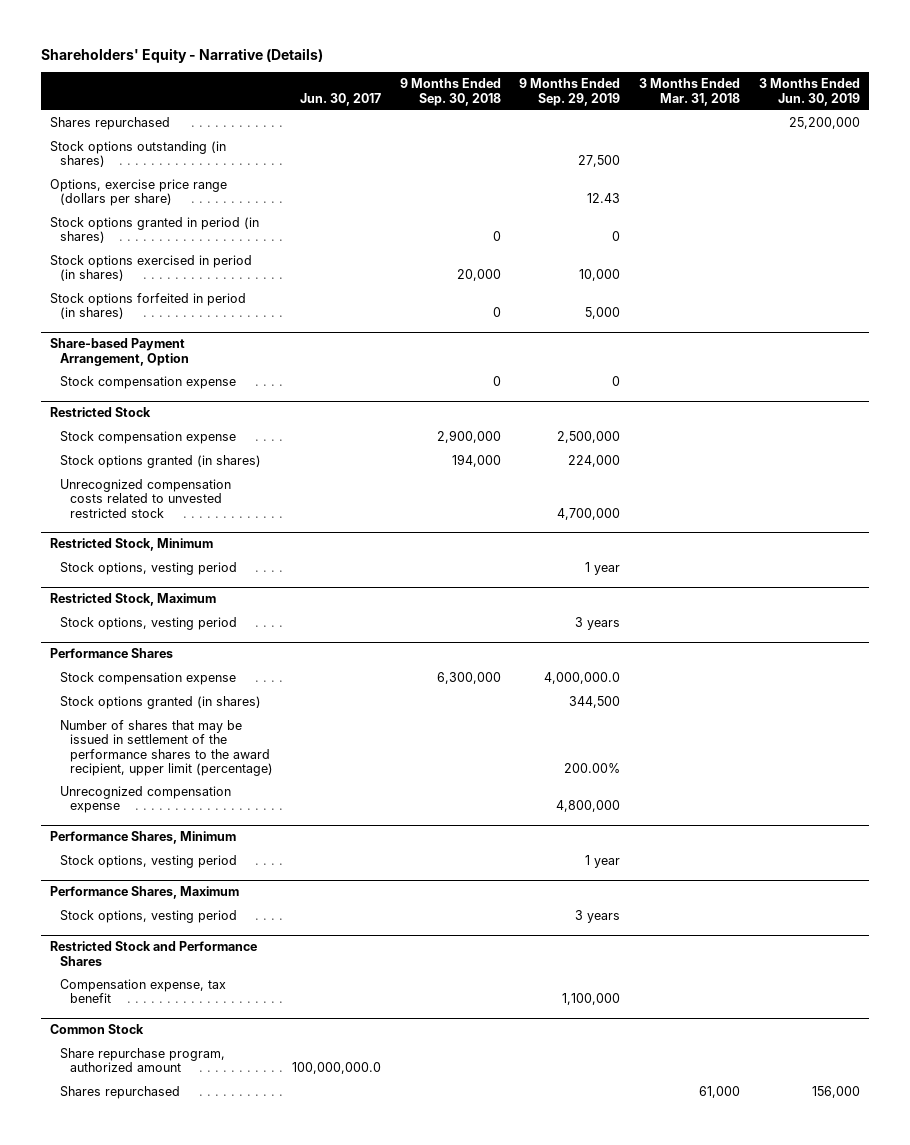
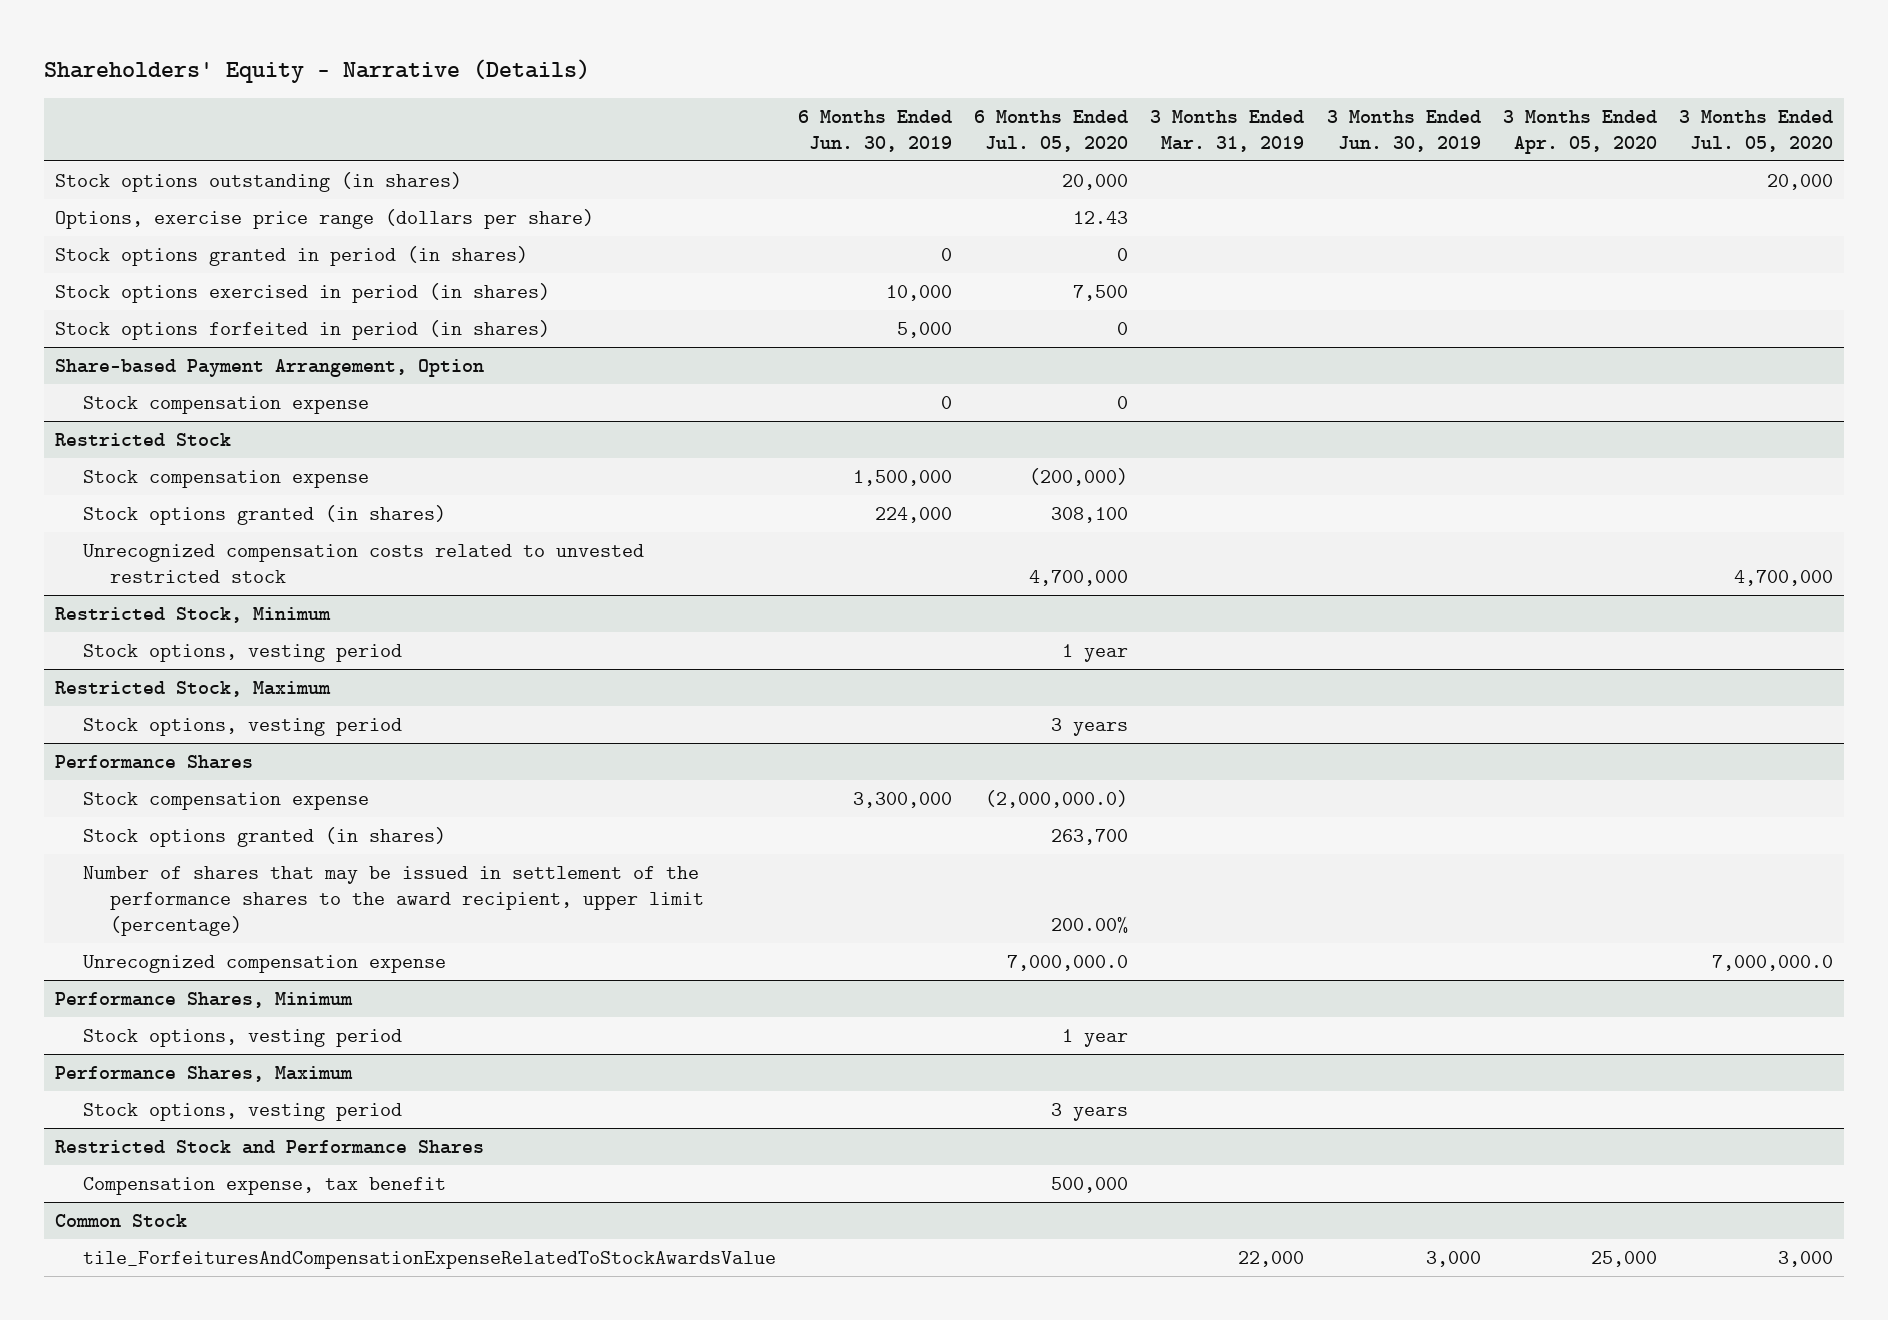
- | Jun. 30, 2017 | 9 Months Ended Sep. 30, 2018 | 9 Months Ended Sep. 29, 2019 | 3 Months Ended Mar. 31, 2018 | 3 Months Ended Jun. 30, 2019
+ | 6 Months Ended Jun. 30, 2019 | 6 Months Ended Jul. 05, 2020 | 3 Months Ended Mar. 31, 2019 | 3 Months Ended Jun. 30, 2019 | 3 Months Ended Apr. 05, 2020 | 3 Months Ended Jul. 05, 2020
- Shares repurchased | | | | | 25,200,000
@ Common Stock
- Share repurchase program, authorized amount | 100,000,000.0 | | | |
- Shares repurchased | | | | 61,000 | 156,000
+ tile_ForfeituresAndCompensationExpenseRelatedToStockAwardsValue | | | 22,000 | 3,000 | 25,000 | 3,000

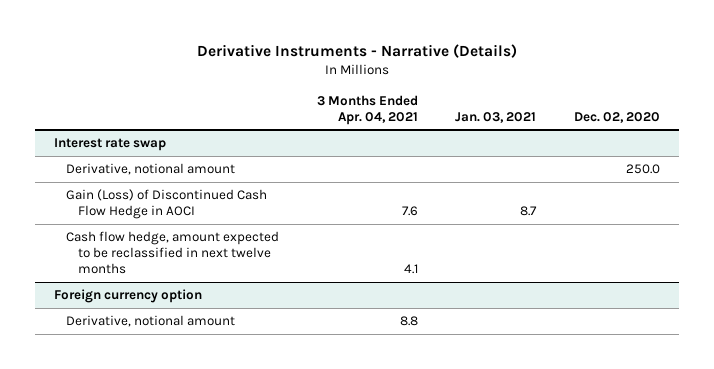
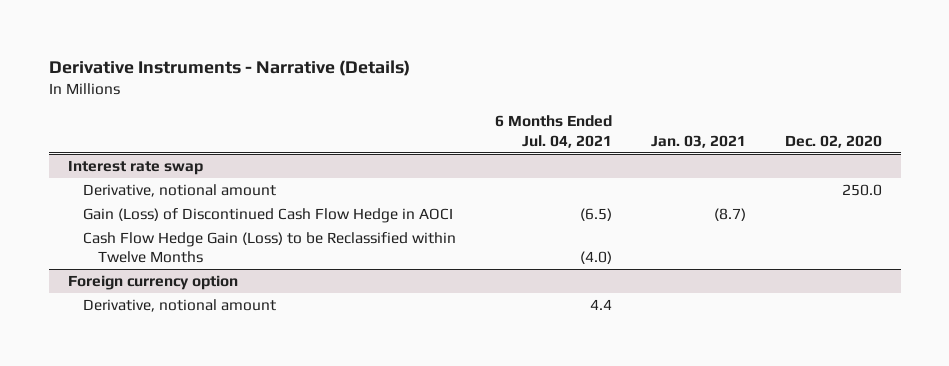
- | 3 Months Ended Apr. 04, 2021 | Jan. 03, 2021 | Dec. 02, 2020
+ | 6 Months Ended Jul. 04, 2021 | Jan. 03, 2021 | Dec. 02, 2020
@ Interest rate swap
- Gain (Loss) of Discontinued Cash Flow Hedge in AOCI | 7.6 | 8.7 |
- Cash flow hedge, amount expected to be reclassified in next twelve months | 4.1 | |
+ Gain (Loss) of Discontinued Cash Flow Hedge in AOCI | (6.5) | (8.7) |
+ Cash Flow Hedge Gain (Loss) to be Reclassified within Twelve Months | (4.0) | |

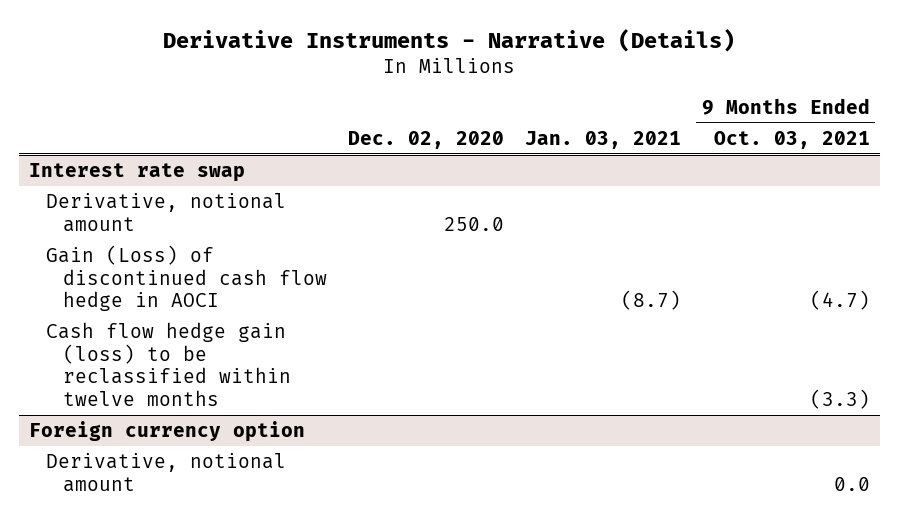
- | 6 Months Ended Jul. 04, 2021 | Jan. 03, 2021 | Dec. 02, 2020
+ | Dec. 02, 2020 | Jan. 03, 2021 | 9 Months Ended Oct. 03, 2021
@ Interest rate swap
- Gain (Loss) of Discontinued Cash Flow Hedge in AOCI | (6.5) | (8.7) |
- Cash Flow Hedge Gain (Loss) to be Reclassified within Twelve Months | (4.0) | |
+ Gain (Loss) of discontinued cash flow hedge in AOCI | | (8.7) | (4.7)
+ Cash flow hedge gain (loss) to be reclassified within twelve months | | | (3.3)

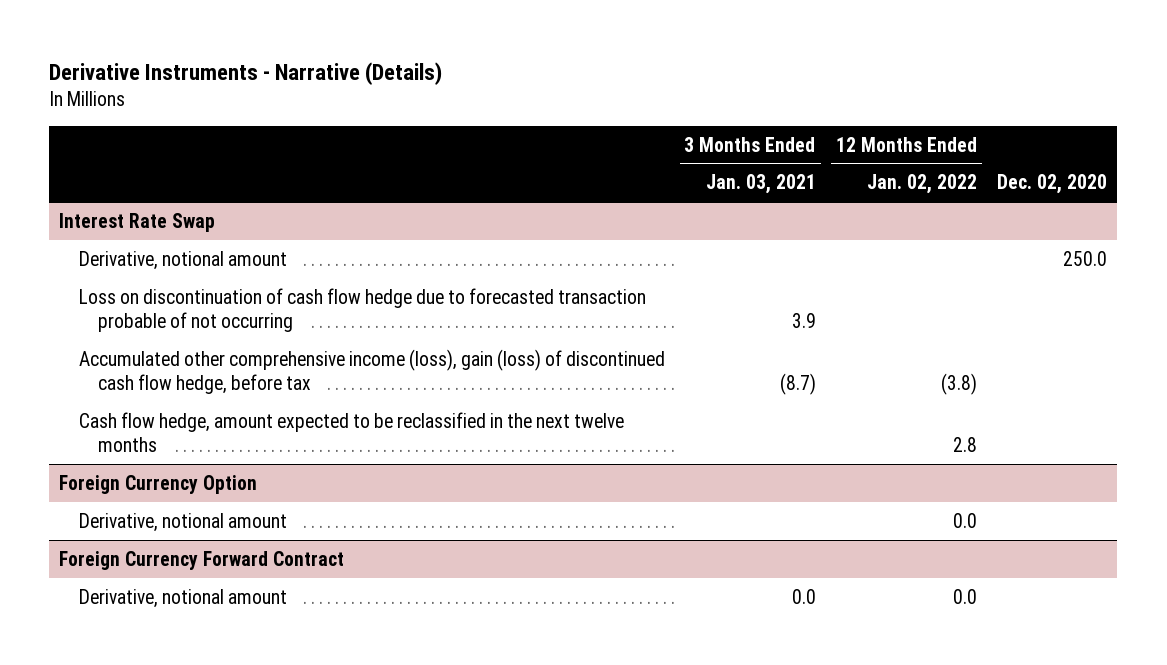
- | Dec. 02, 2020 | Jan. 03, 2021 | 9 Months Ended Oct. 03, 2021
+ | 3 Months Ended Jan. 03, 2021 | 12 Months Ended Jan. 02, 2022 | Dec. 02, 2020
- Interest rate swap
+ Interest Rate Swap
- Gain (Loss) of discontinued cash flow hedge in AOCI | | (8.7) | (4.7)
- Cash flow hedge gain (loss) to be reclassified within twelve months | | | (3.3)
- Foreign currency option
+ Loss on discontinuation of cash flow hedge due to forecasted transaction probable of not occurring | 3.9 | |
+ Accumulated other comprehensive income (loss), gain (loss) of discontinued cash flow hedge, before tax | (8.7) | (3.8) |
+ Cash flow hedge, amount expected to be reclassified in the next twelve months | | 2.8 |
+ Foreign Currency Option
+ Foreign Currency Forward Contract
+ Derivative, notional amount | 0.0 | 0.0 |

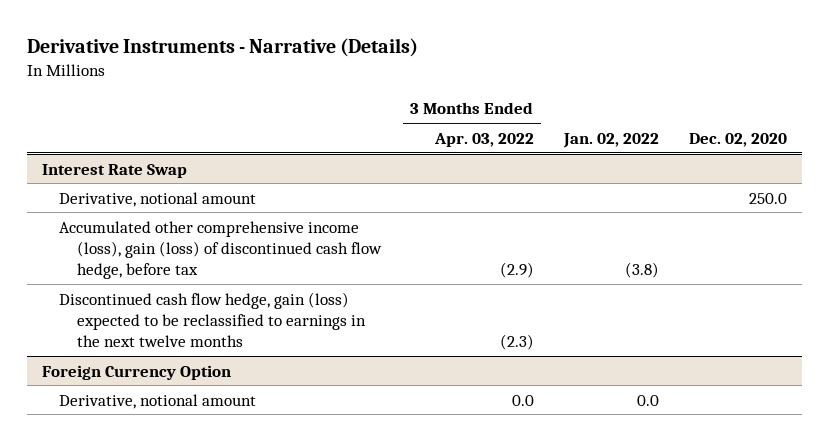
- | 3 Months Ended Jan. 03, 2021 | 12 Months Ended Jan. 02, 2022 | Dec. 02, 2020
+ | 3 Months Ended Apr. 03, 2022 | Jan. 02, 2022 | Dec. 02, 2020
@ Interest Rate Swap
- Loss on discontinuation of cash flow hedge due to forecasted transaction probable of not occurring | 3.9 | |
- Cash flow hedge, amount expected to be reclassified in the next twelve months | | 2.8 |
+ Discontinued cash flow hedge, gain (loss) expected to be reclassified to earnings in the next twelve months | (2.3) | |
- Foreign Currency Forward Contract
- Derivative, notional amount | 0.0 | 0.0 |

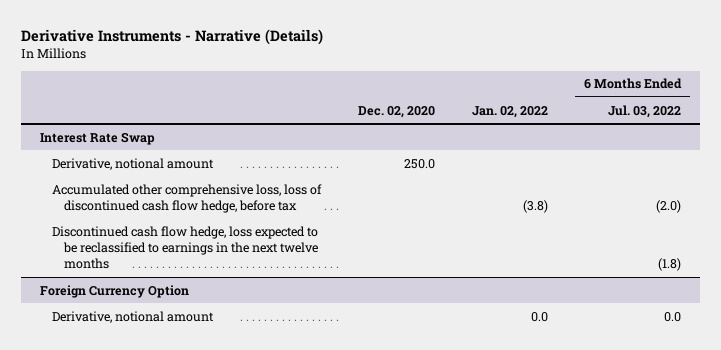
- | 3 Months Ended Apr. 03, 2022 | Jan. 02, 2022 | Dec. 02, 2020
+ | Dec. 02, 2020 | Jan. 02, 2022 | 6 Months Ended Jul. 03, 2022
@ Interest Rate Swap
- Accumulated other comprehensive income (loss), gain (loss) of discontinued cash flow hedge, before tax | (2.9) | (3.8) |
- Discontinued cash flow hedge, gain (loss) expected to be reclassified to earnings in the next twelve months | (2.3) | |
+ Accumulated other comprehensive loss, loss of discontinued cash flow hedge, before tax | | (3.8) | (2.0)
+ Discontinued cash flow hedge, loss expected to be reclassified to earnings in the next twelve months | | | (1.8)

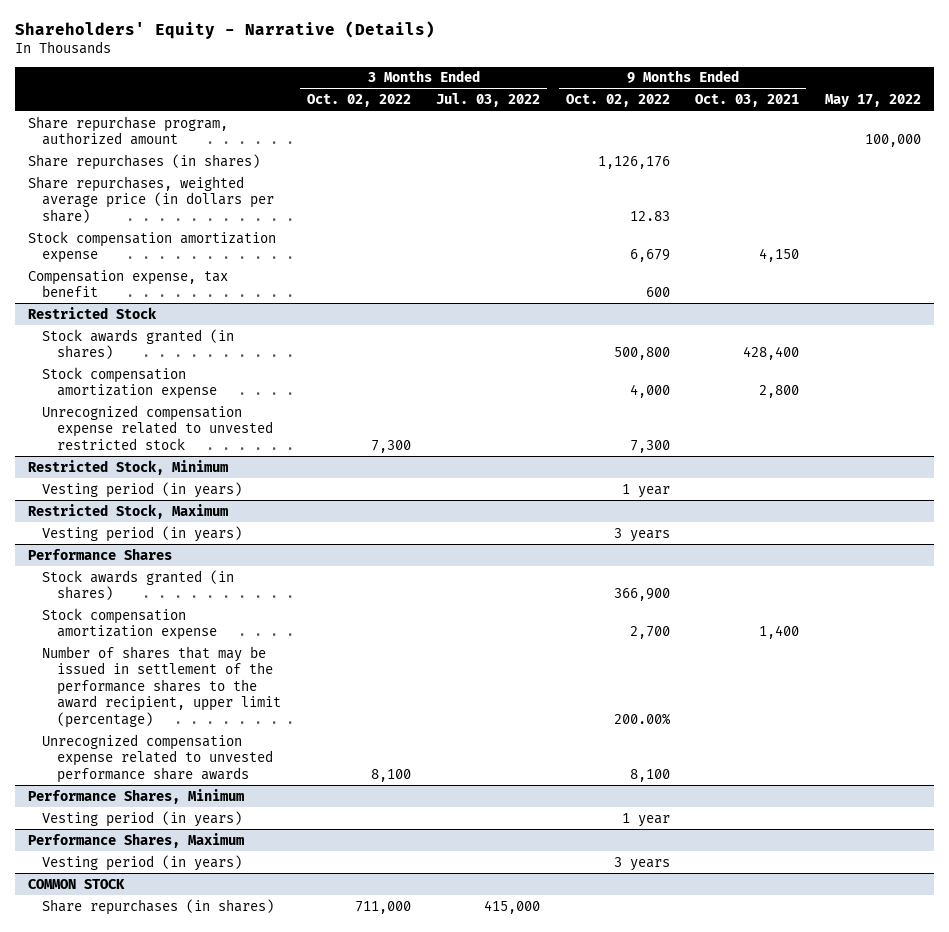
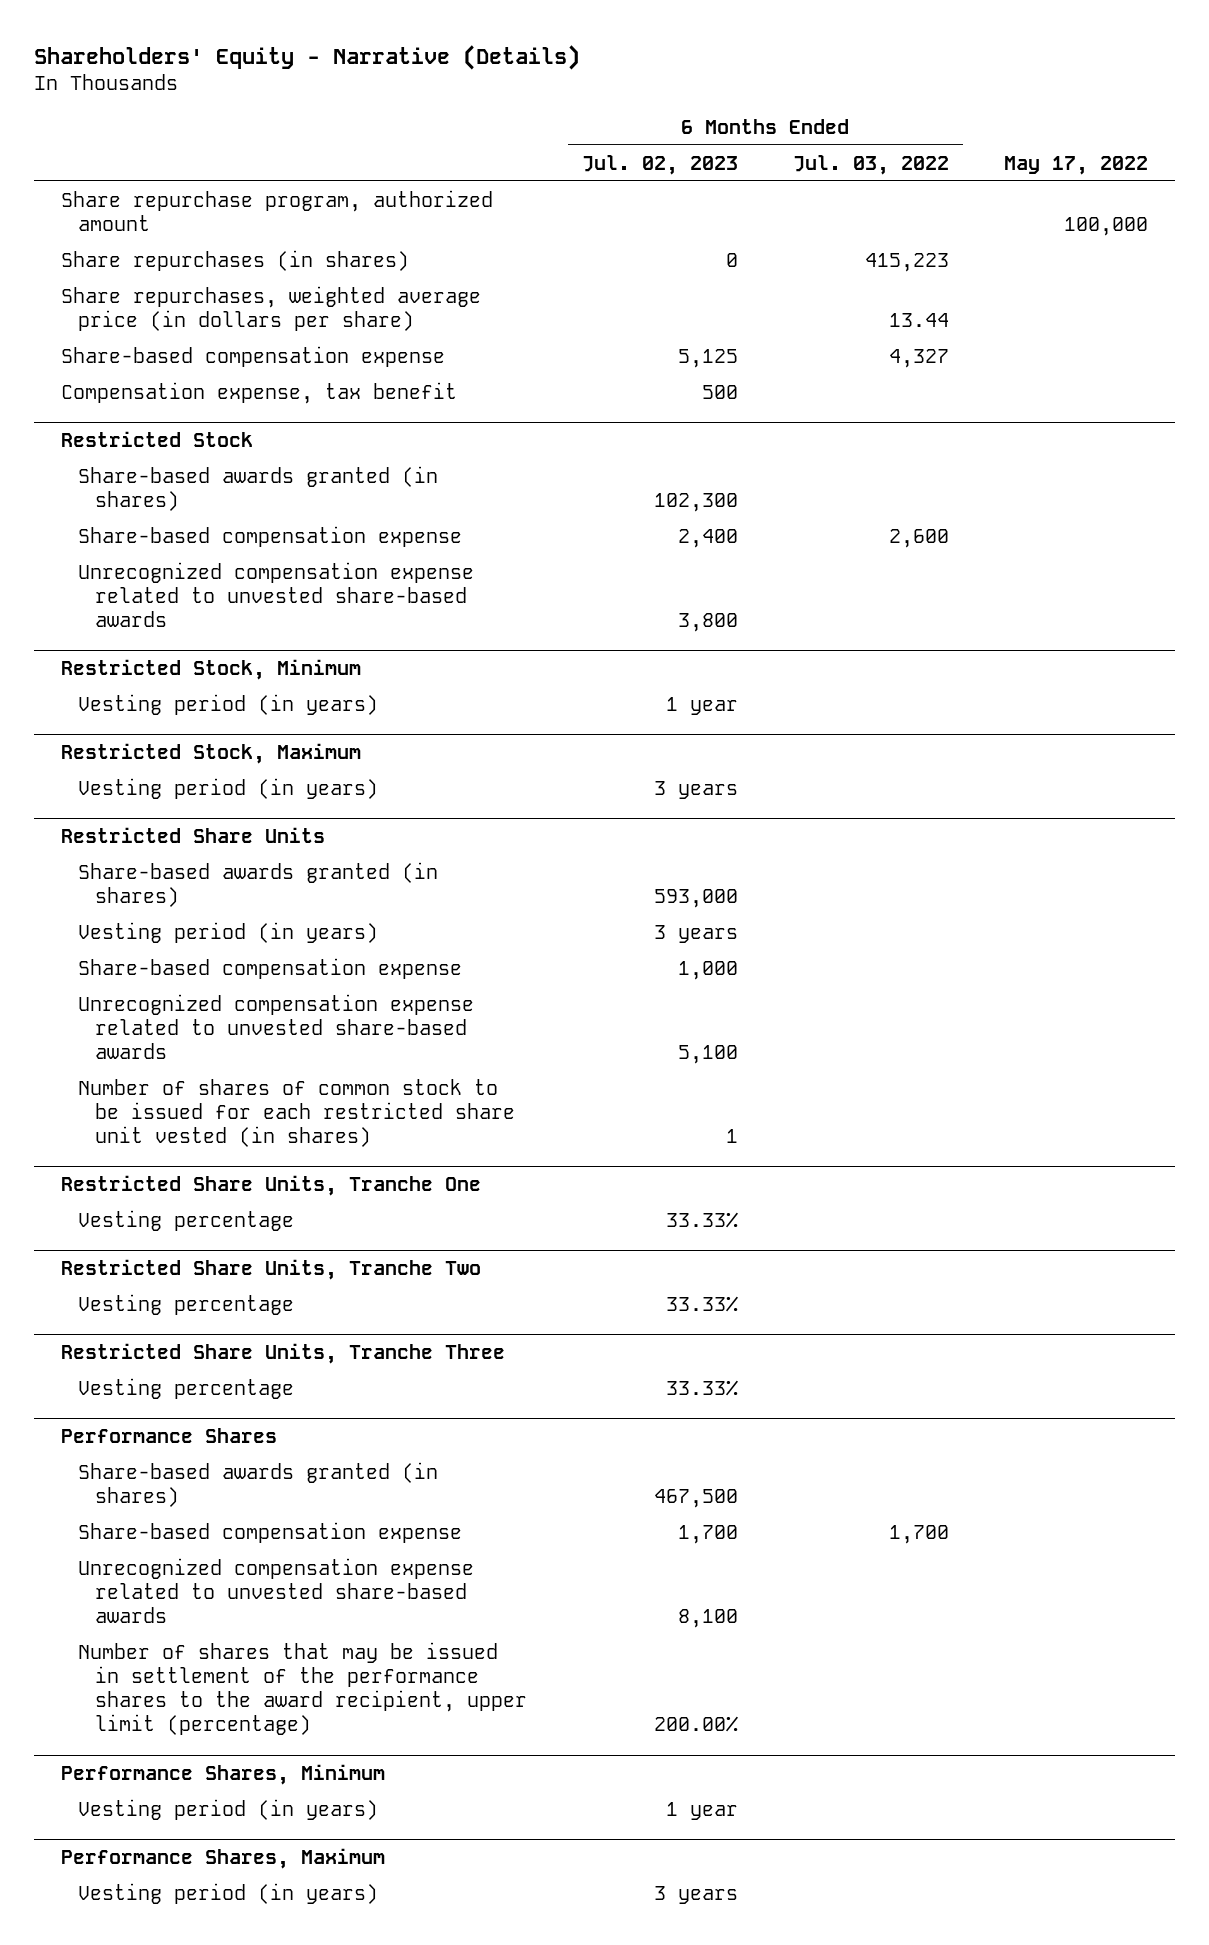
- | 3 Months Ended Oct. 02, 2022 | 3 Months Ended Jul. 03, 2022 | 9 Months Ended Oct. 02, 2022 | 9 Months Ended Oct. 03, 2021 | May 17, 2022
+ | 6 Months Ended Jul. 02, 2023 | 6 Months Ended Jul. 03, 2022 | May 17, 2022
- Stock compensation amortization expense | | | 6,679 | 4,150 |
+ Share-based compensation expense | 5,125 | 4,327 |
@ Restricted Stock
- Stock awards granted (in shares) | | | 500,800 | 428,400 |
- Stock compensation amortization expense | | | 4,000 | 2,800 |
- Unrecognized compensation expense related to unvested restricted stock | 7,300 | | 7,300 | |
+ Share-based awards granted (in shares) | 102,300 | |
+ Share-based compensation expense | 2,400 | 2,600 |
+ Unrecognized compensation expense related to unvested share-based awards | 3,800 | |
+ Restricted Share Units
+ Share-based awards granted (in shares) | 593,000 | |
+ Vesting period (in years) | 3 years | |
+ Share-based compensation expense | 1,000 | |
+ Unrecognized compensation expense related to unvested share-based awards | 5,100 | |
+ Number of shares of common stock to be issued for each restricted share unit vested (in shares) | 1 | |
+ Restricted Share Units, Tranche One
+ Vesting percentage | 33.33% | |
+ Restricted Share Units, Tranche Two
+ Vesting percentage | 33.33% | |
+ Restricted Share Units, Tranche Three
+ Vesting percentage | 33.33% | |
@ Performance Shares
- Stock awards granted (in shares) | | | 366,900 | |
- Stock compensation amortization expense | | | 2,700 | 1,400 |
+ Share-based awards granted (in shares) | 467,500 | |
+ Share-based compensation expense | 1,700 | 1,700 |
+ Unrecognized compensation expense related to unvested share-based awards | 8,100 | |
- Unrecognized compensation expense related to unvested performance share awards | 8,100 | | 8,100 | |
- COMMON STOCK
- Share repurchases (in shares) | 711,000 | 415,000 | | |

